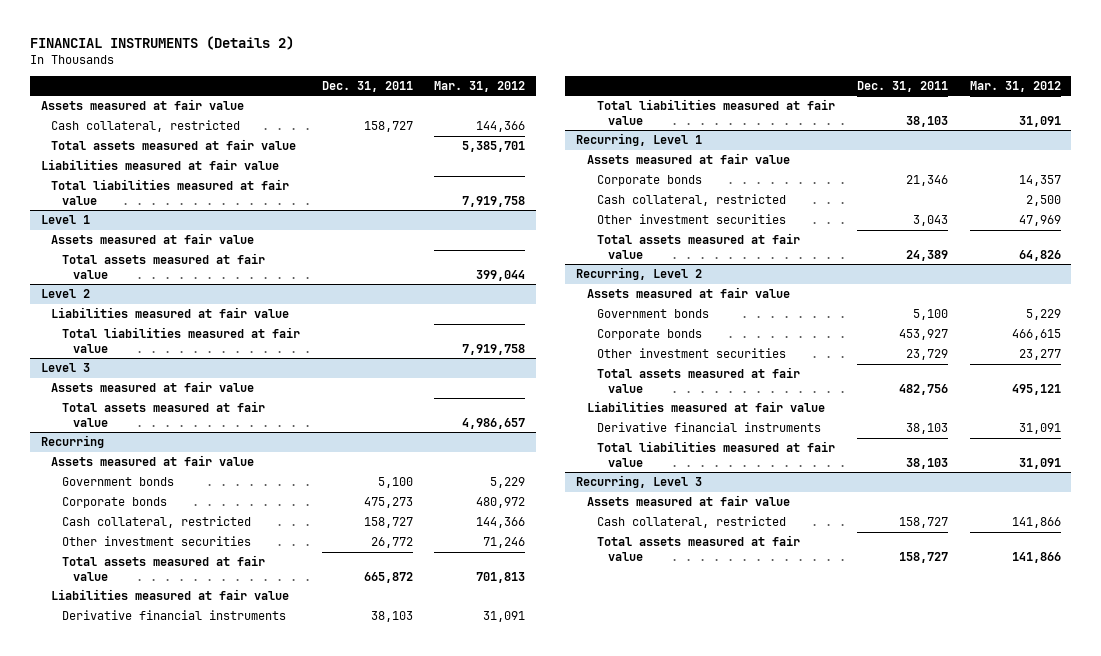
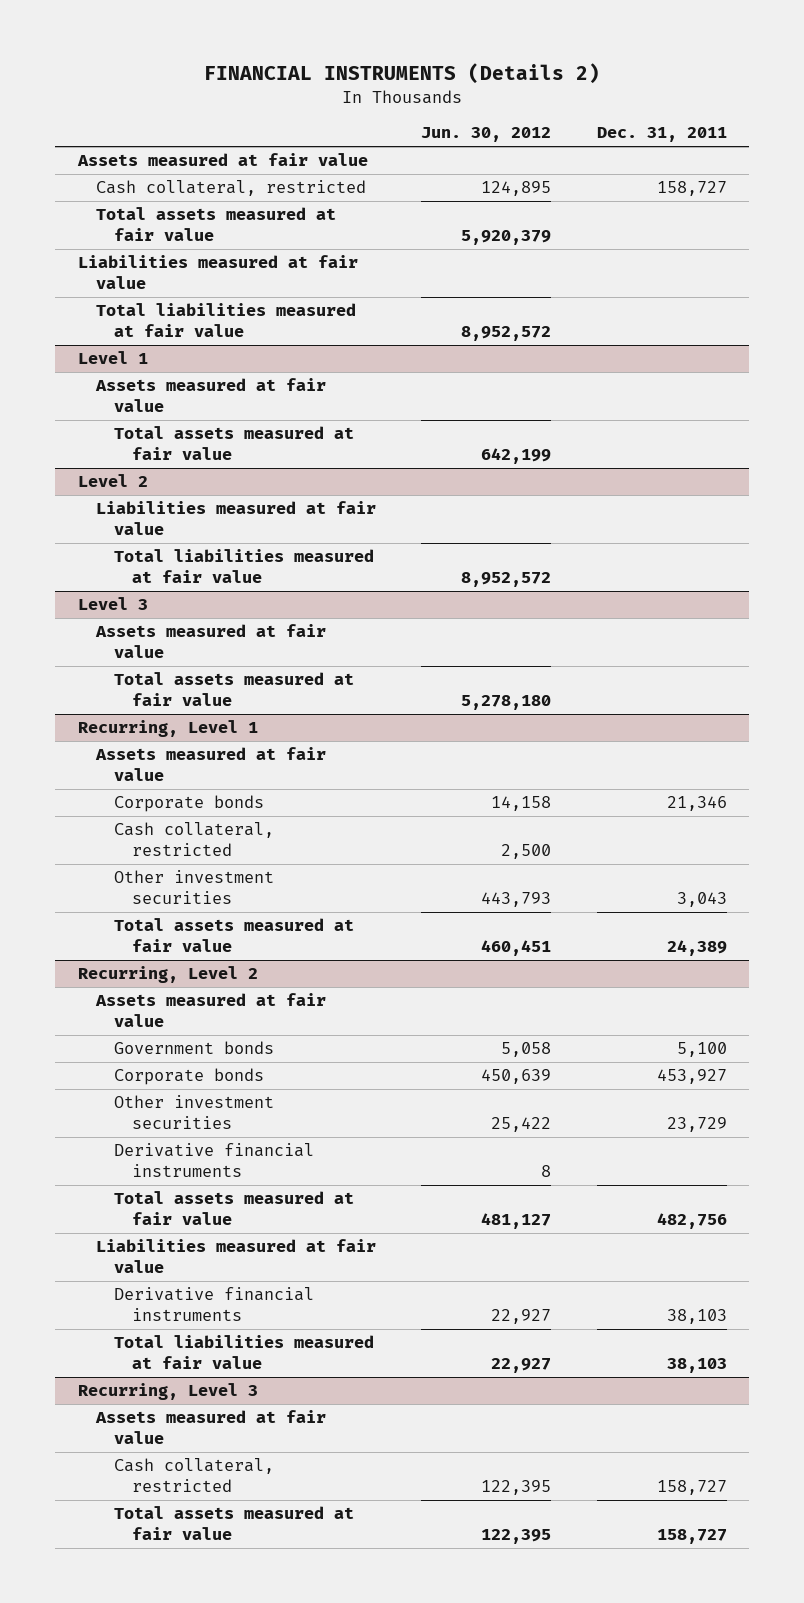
- | Dec. 31, 2011 | Mar. 31, 2012
+ | Jun. 30, 2012 | Dec. 31, 2011
- Recurring
- Assets measured at fair value
- Government bonds | 5,100 | 5,229
- Corporate bonds | 475,273 | 480,972
- Cash collateral, restricted | 158,727 | 144,366
- Other investment securities | 26,772 | 71,246
- Total assets measured at fair value | 665,872 | 701,813
- Liabilities measured at fair value
- Derivative financial instruments | 38,103 | 31,091
- Total liabilities measured at fair value | 38,103 | 31,091
@ Recurring, Level 2
+ Derivative financial instruments | 8 |

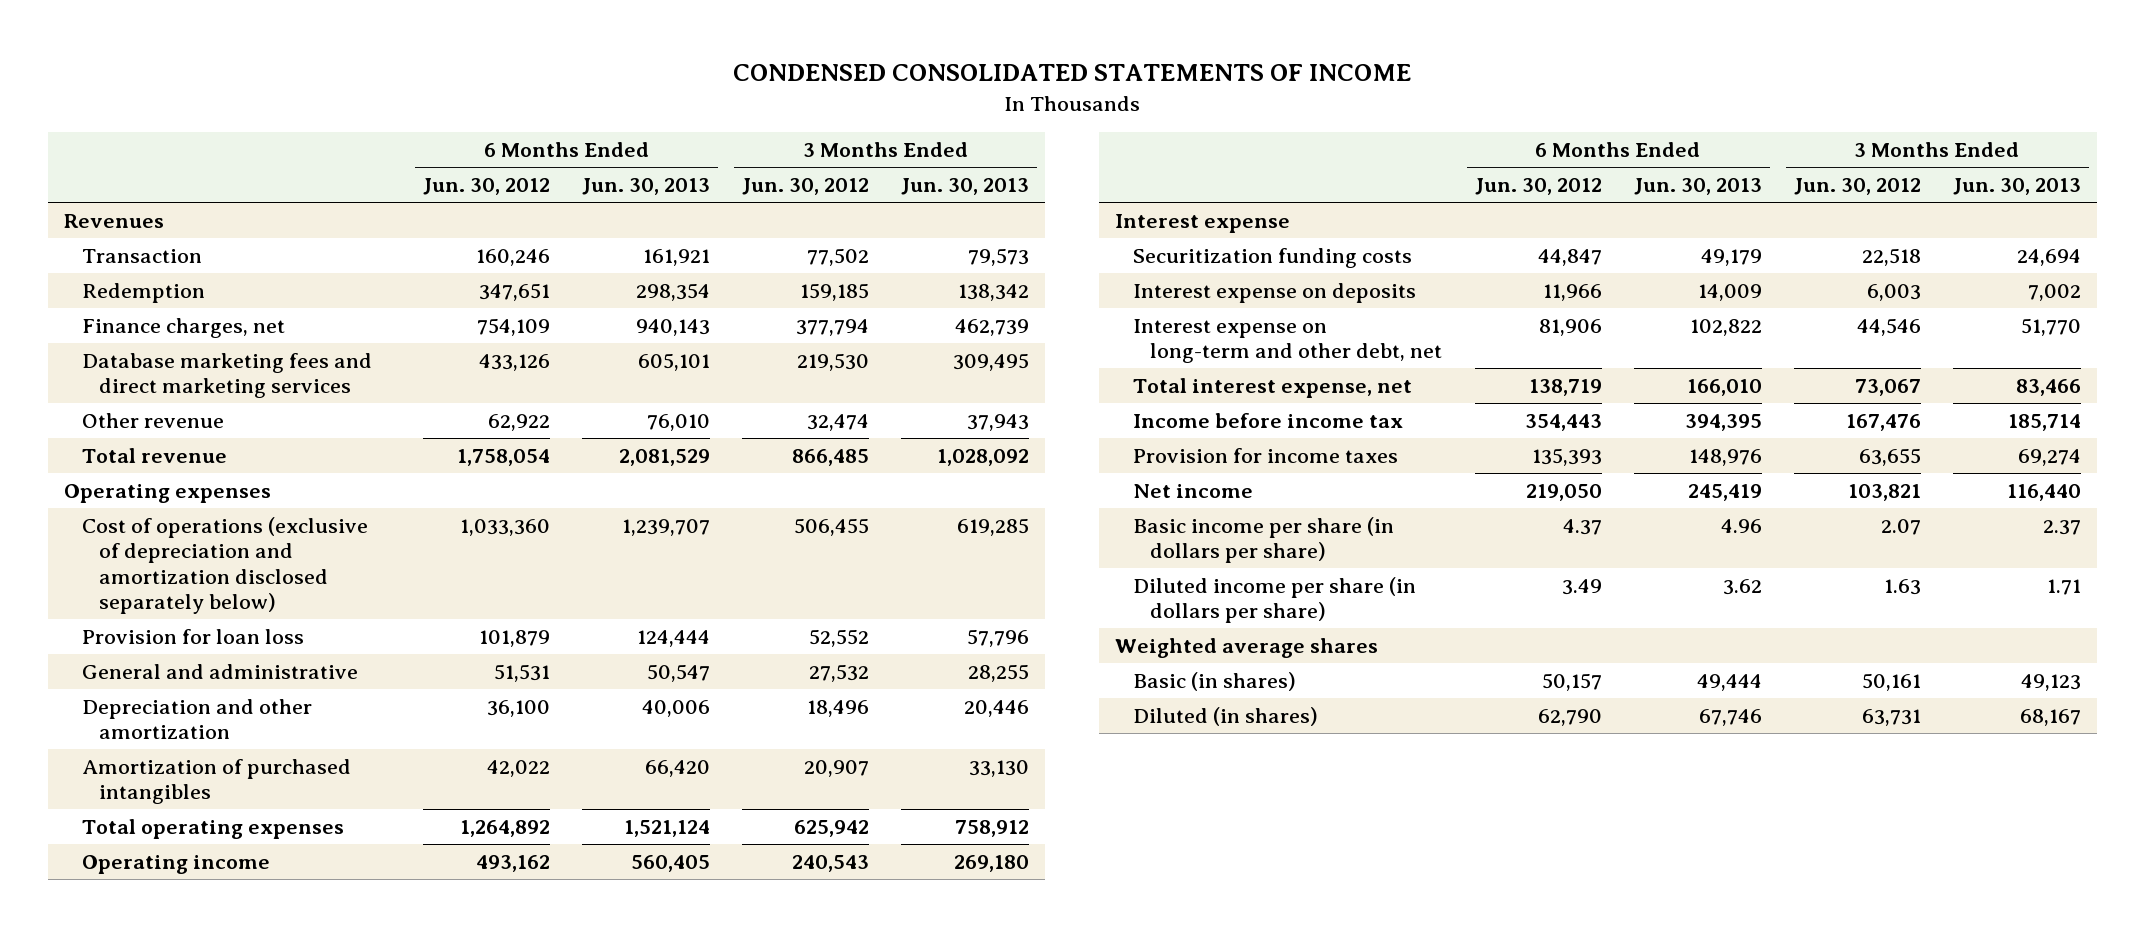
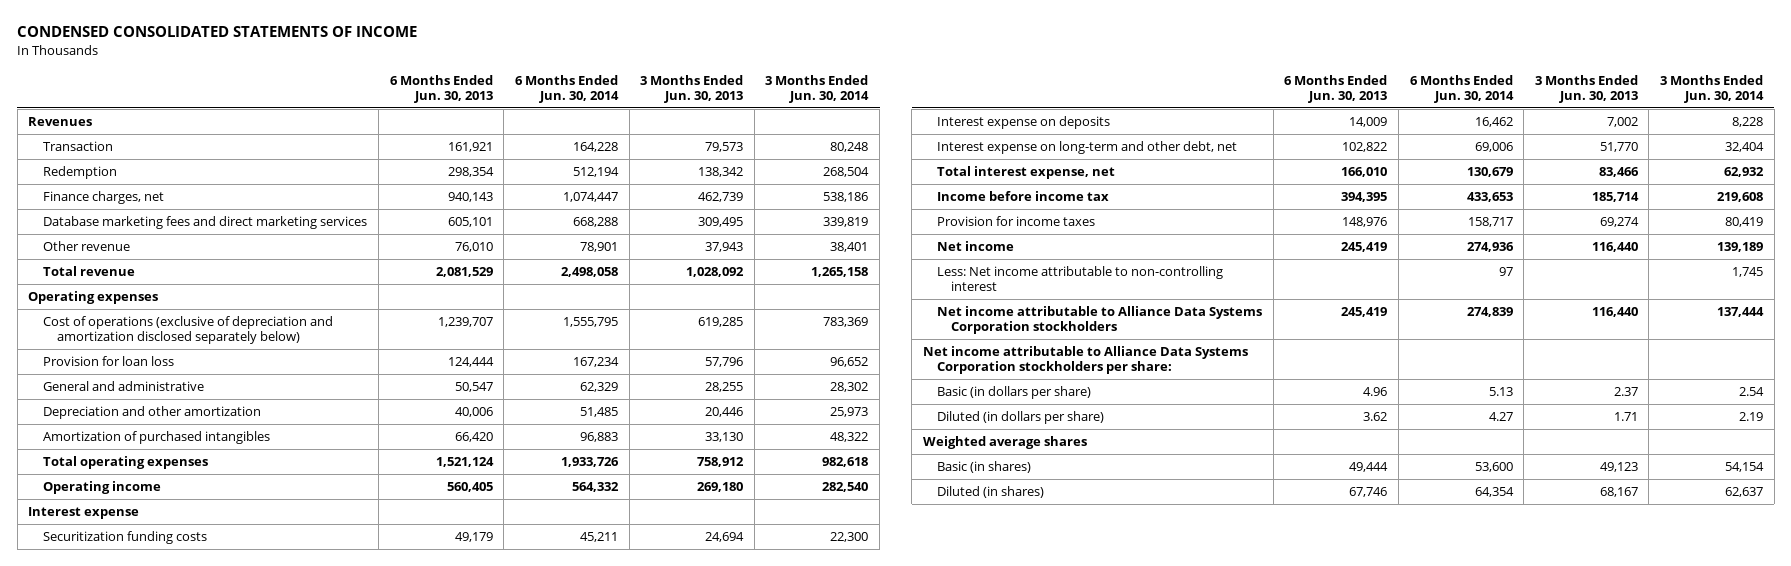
- | 6 Months Ended Jun. 30, 2012 | 6 Months Ended Jun. 30, 2013 | 3 Months Ended Jun. 30, 2012 | 3 Months Ended Jun. 30, 2013
+ | 6 Months Ended Jun. 30, 2013 | 6 Months Ended Jun. 30, 2014 | 3 Months Ended Jun. 30, 2013 | 3 Months Ended Jun. 30, 2014
- Basic income per share (in dollars per share) | 4.37 | 4.96 | 2.07 | 2.37
- Diluted income per share (in dollars per share) | 3.49 | 3.62 | 1.63 | 1.71
+ Less: Net income attributable to non-controlling interest | | 97 | | 1,745
+ Net income attributable to Alliance Data Systems Corporation stockholders | 245,419 | 274,839 | 116,440 | 137,444
+ Net income attributable to Alliance Data Systems Corporation stockholders per share:
+ Basic (in dollars per share) | 4.96 | 5.13 | 2.37 | 2.54
+ Diluted (in dollars per share) | 3.62 | 4.27 | 1.71 | 2.19

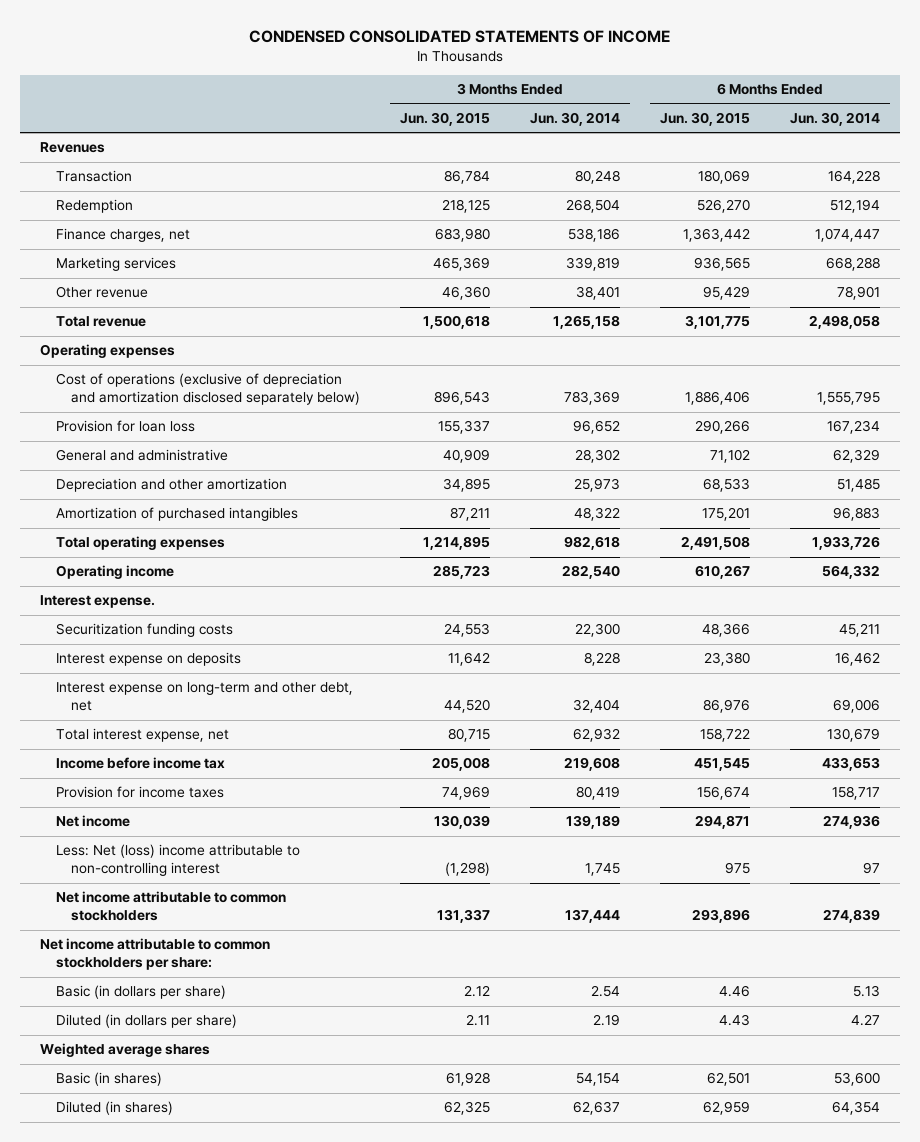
- | 6 Months Ended Jun. 30, 2013 | 6 Months Ended Jun. 30, 2014 | 3 Months Ended Jun. 30, 2013 | 3 Months Ended Jun. 30, 2014
+ | 3 Months Ended Jun. 30, 2015 | 3 Months Ended Jun. 30, 2014 | 6 Months Ended Jun. 30, 2015 | 6 Months Ended Jun. 30, 2014
- Database marketing fees and direct marketing services | 605,101 | 668,288 | 309,495 | 339,819
+ Marketing services | 465,369 | 339,819 | 936,565 | 668,288
- Interest expense
+ Interest expense.
- Less: Net income attributable to non-controlling interest | | 97 | | 1,745
- Net income attributable to Alliance Data Systems Corporation stockholders | 245,419 | 274,839 | 116,440 | 137,444
- Net income attributable to Alliance Data Systems Corporation stockholders per share:
+ Less: Net (loss) income attributable to non-controlling interest | (1,298) | 1,745 | 975 | 97
+ Net income attributable to common stockholders | 131,337 | 137,444 | 293,896 | 274,839
+ Net income attributable to common stockholders per share:

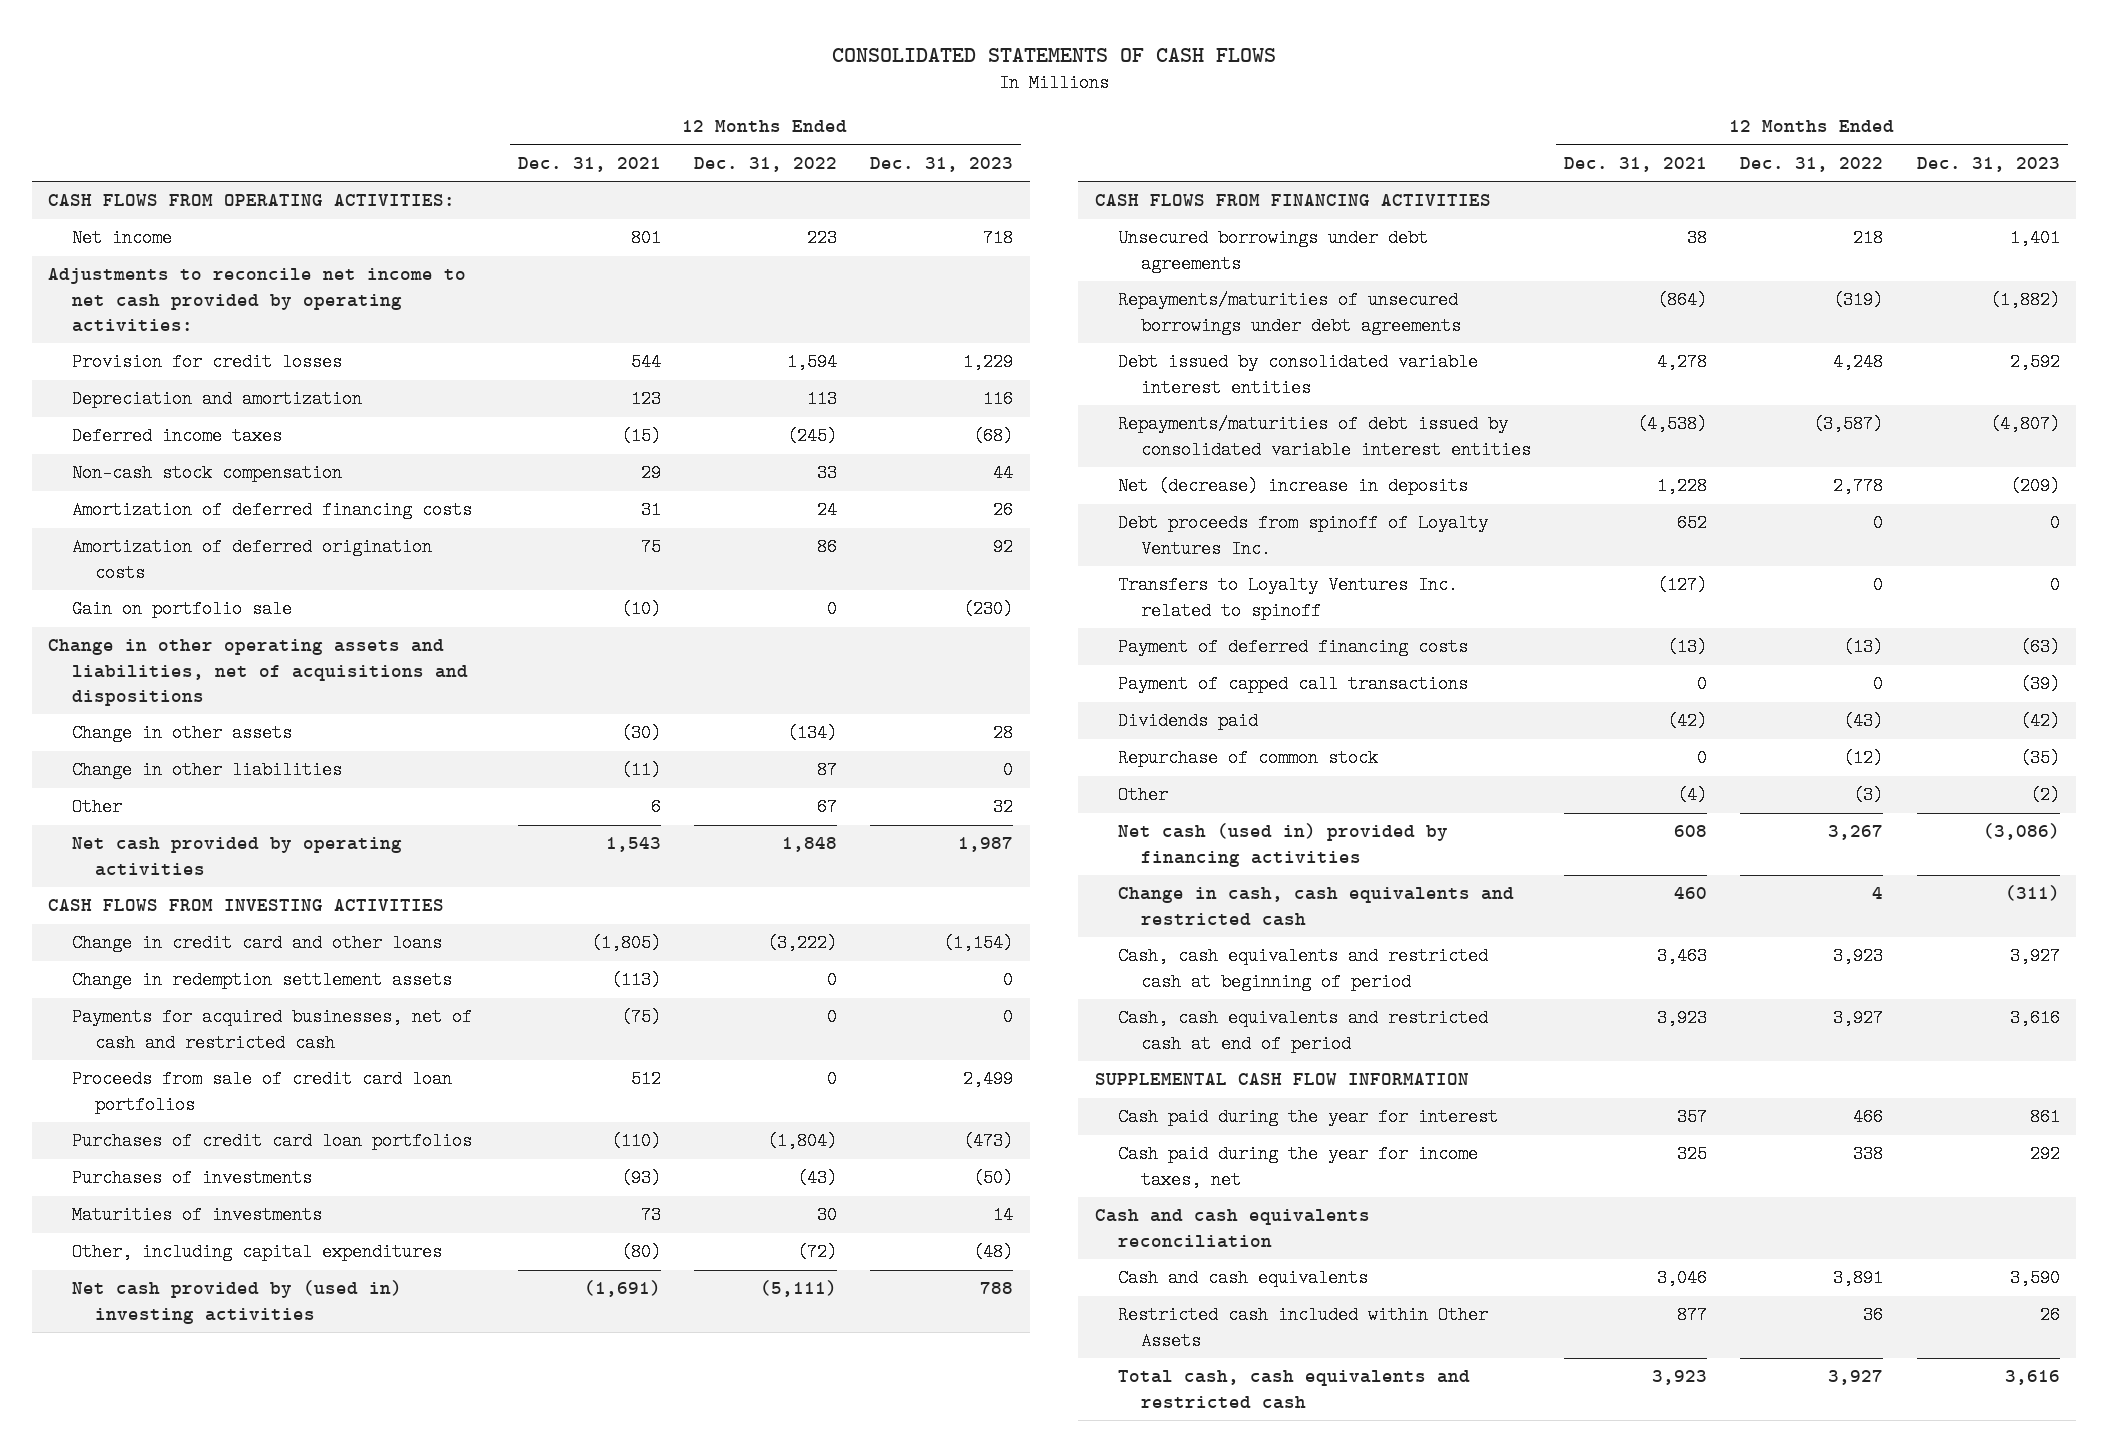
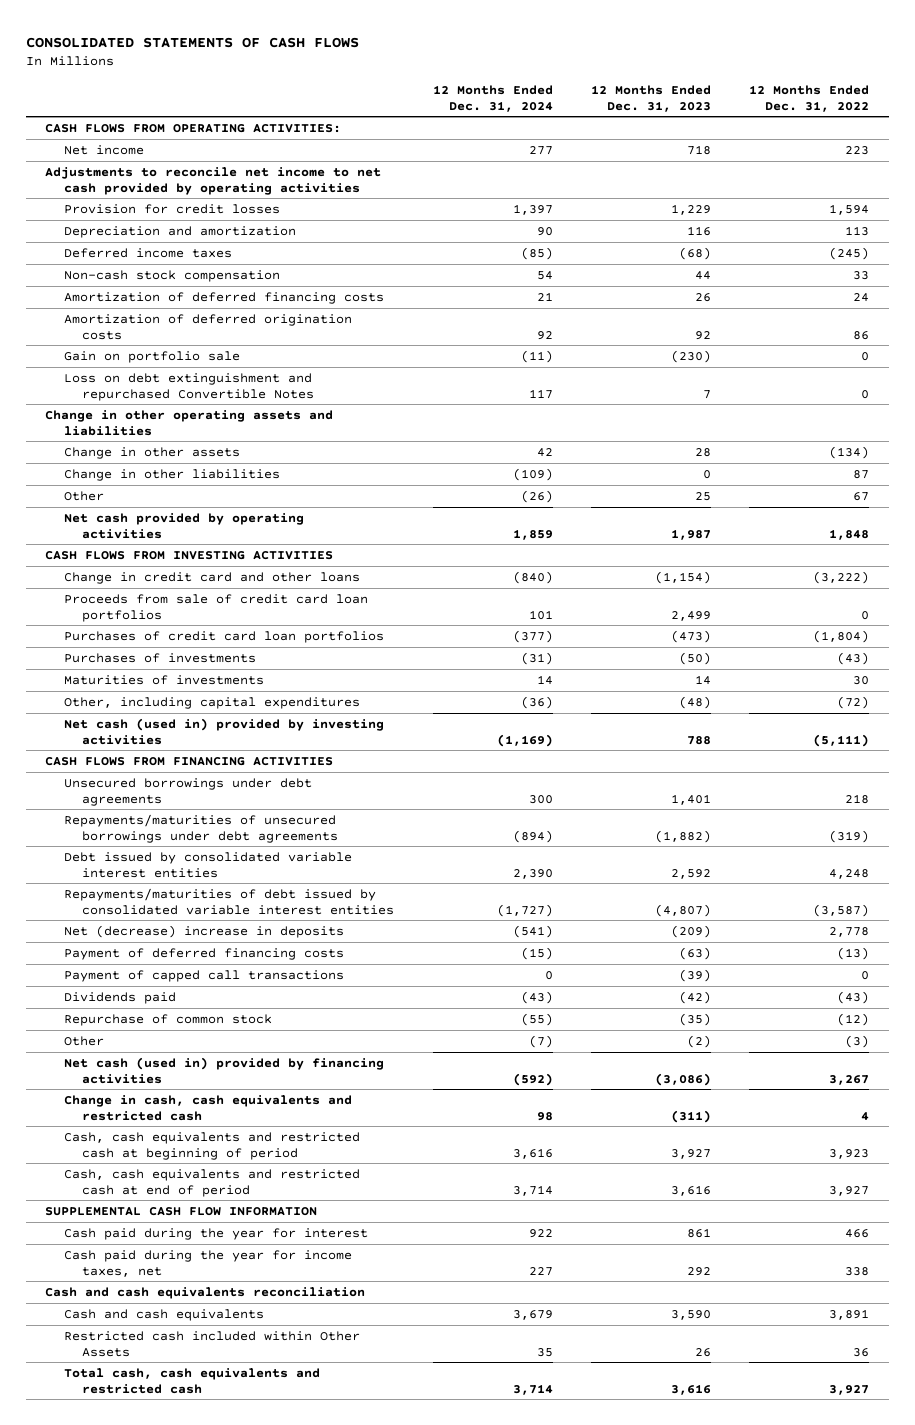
- | 12 Months Ended Dec. 31, 2021 | 12 Months Ended Dec. 31, 2022 | 12 Months Ended Dec. 31, 2023
+ | 12 Months Ended Dec. 31, 2024 | 12 Months Ended Dec. 31, 2023 | 12 Months Ended Dec. 31, 2022
- Adjustments to reconcile net income to net cash provided by operating activities:
+ Adjustments to reconcile net income to net cash provided by operating activities
- Change in other operating assets and liabilities, net of acquisitions and dispositions
+ Loss on debt extinguishment and repurchased Convertible Notes | 117 | 7 | 0
+ Change in other operating assets and liabilities
- Other | 6 | 67 | 32
+ Other | (26) | 25 | 67
- Change in redemption settlement assets | (113) | 0 | 0
- Payments for acquired businesses, net of cash and restricted cash | (75) | 0 | 0
- Net cash provided by (used in) investing activities | (1,691) | (5,111) | 788
+ Net cash (used in) provided by investing activities | (1,169) | 788 | (5,111)
- Debt proceeds from spinoff of Loyalty Ventures Inc. | 652 | 0 | 0
- Transfers to Loyalty Ventures Inc. related to spinoff | (127) | 0 | 0

